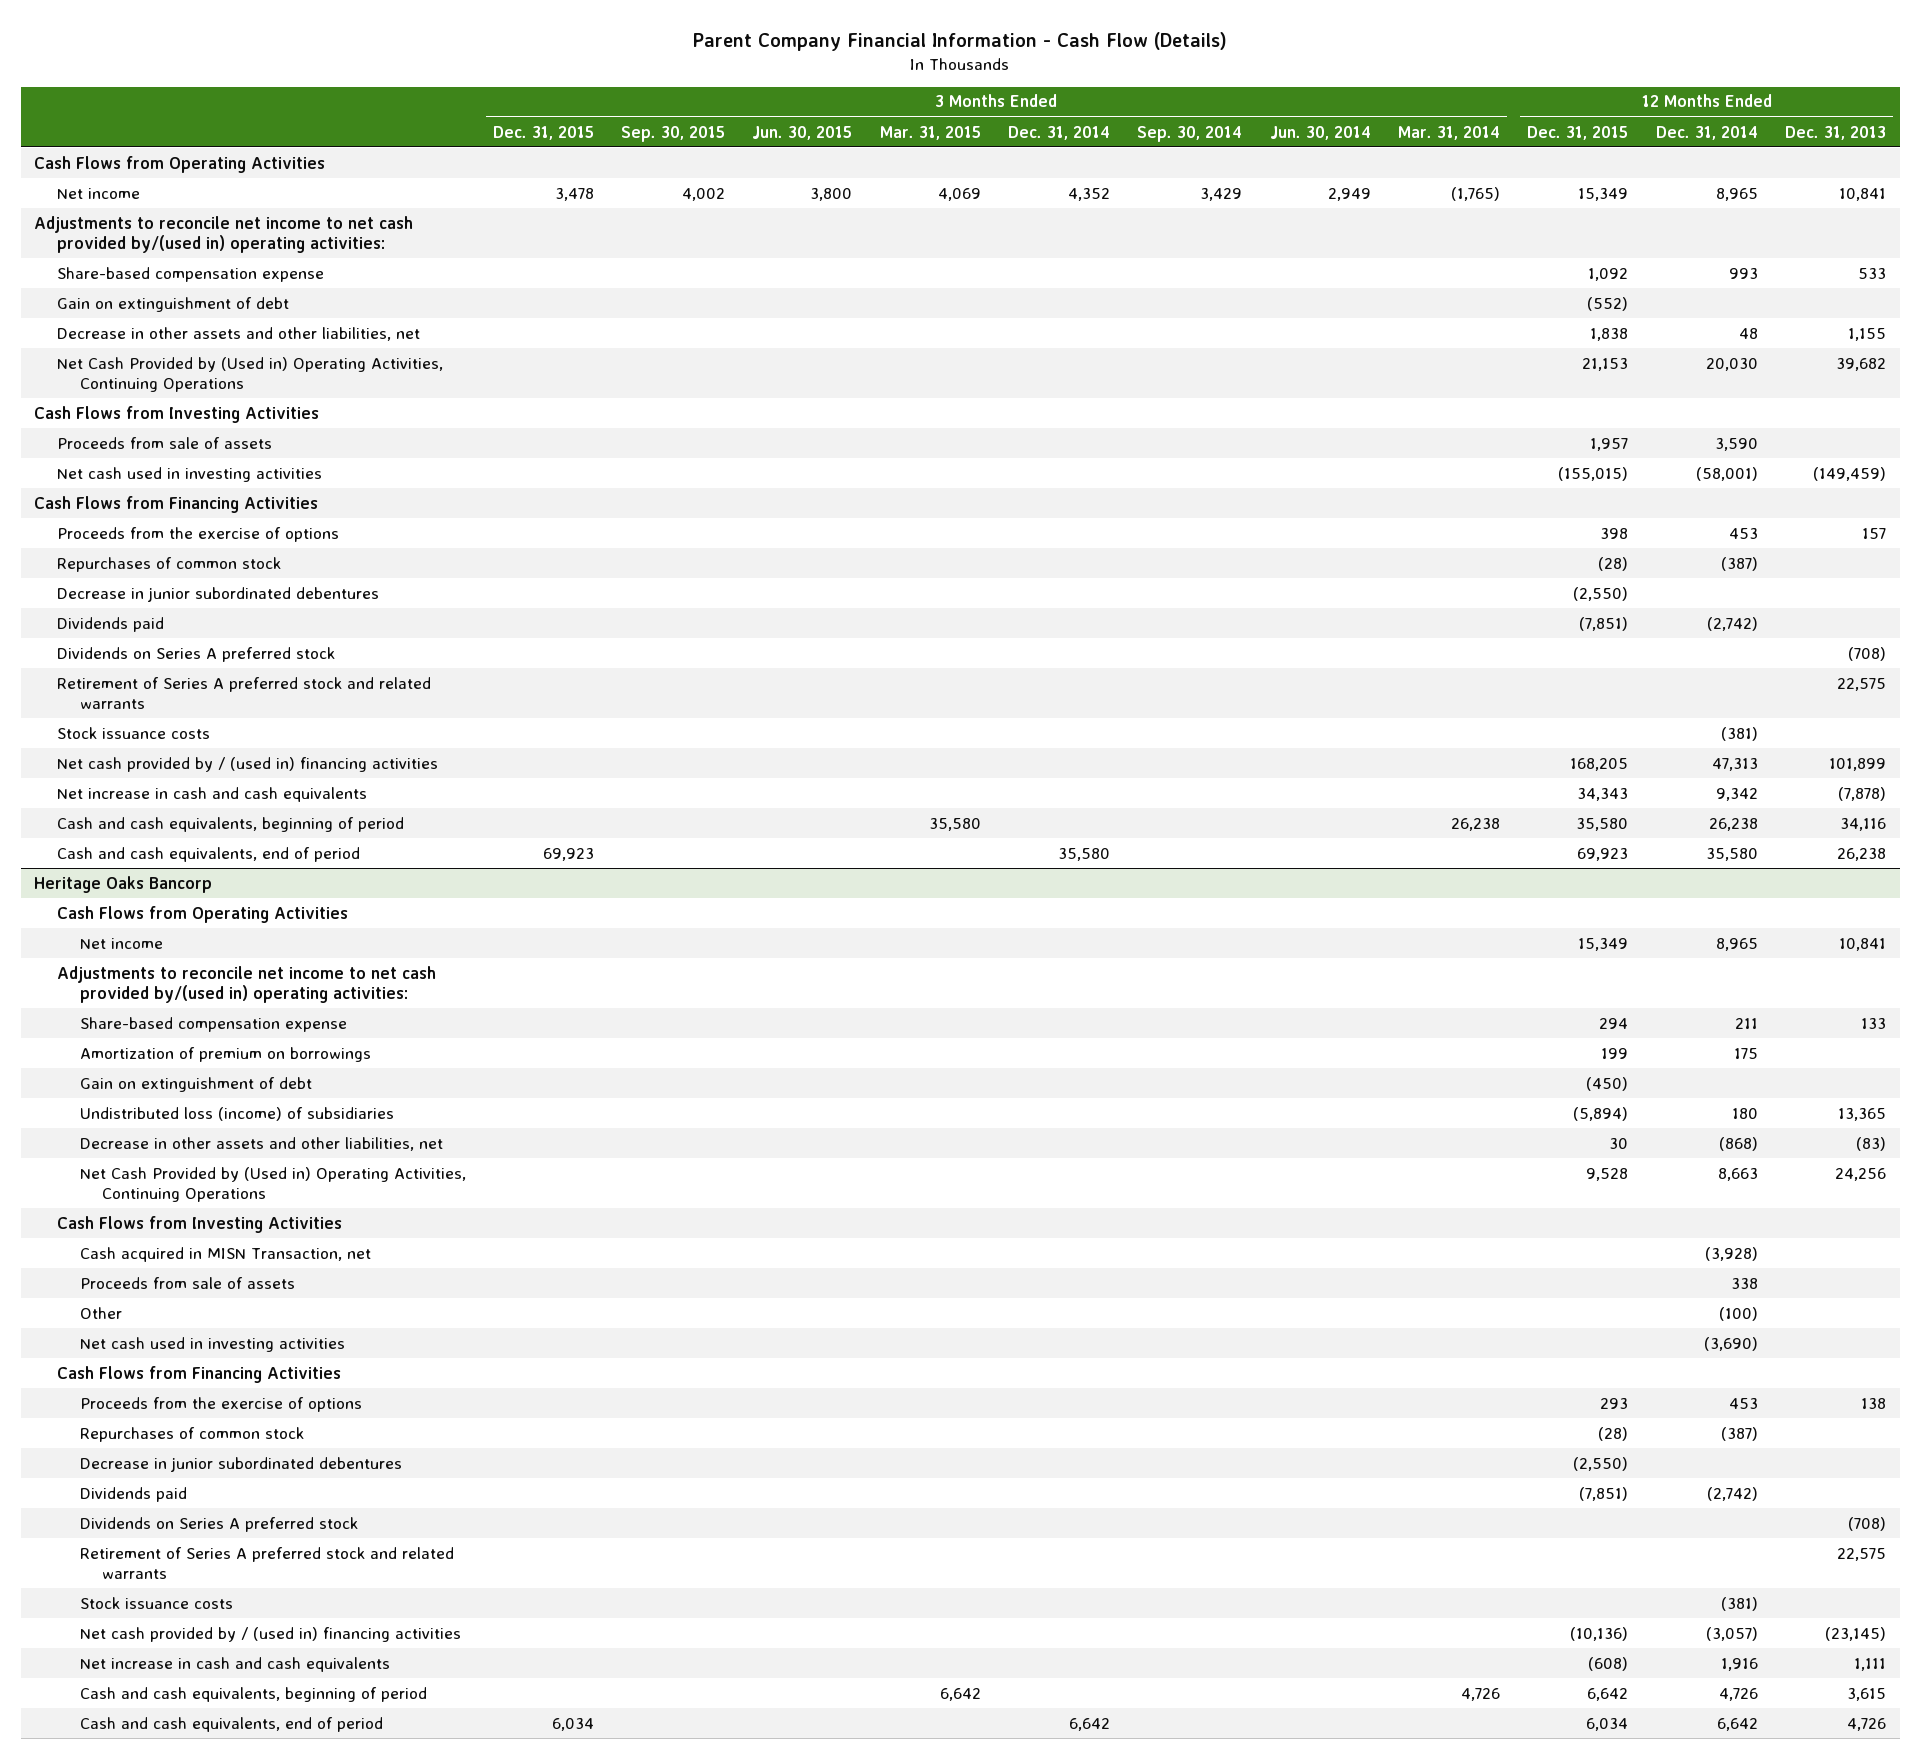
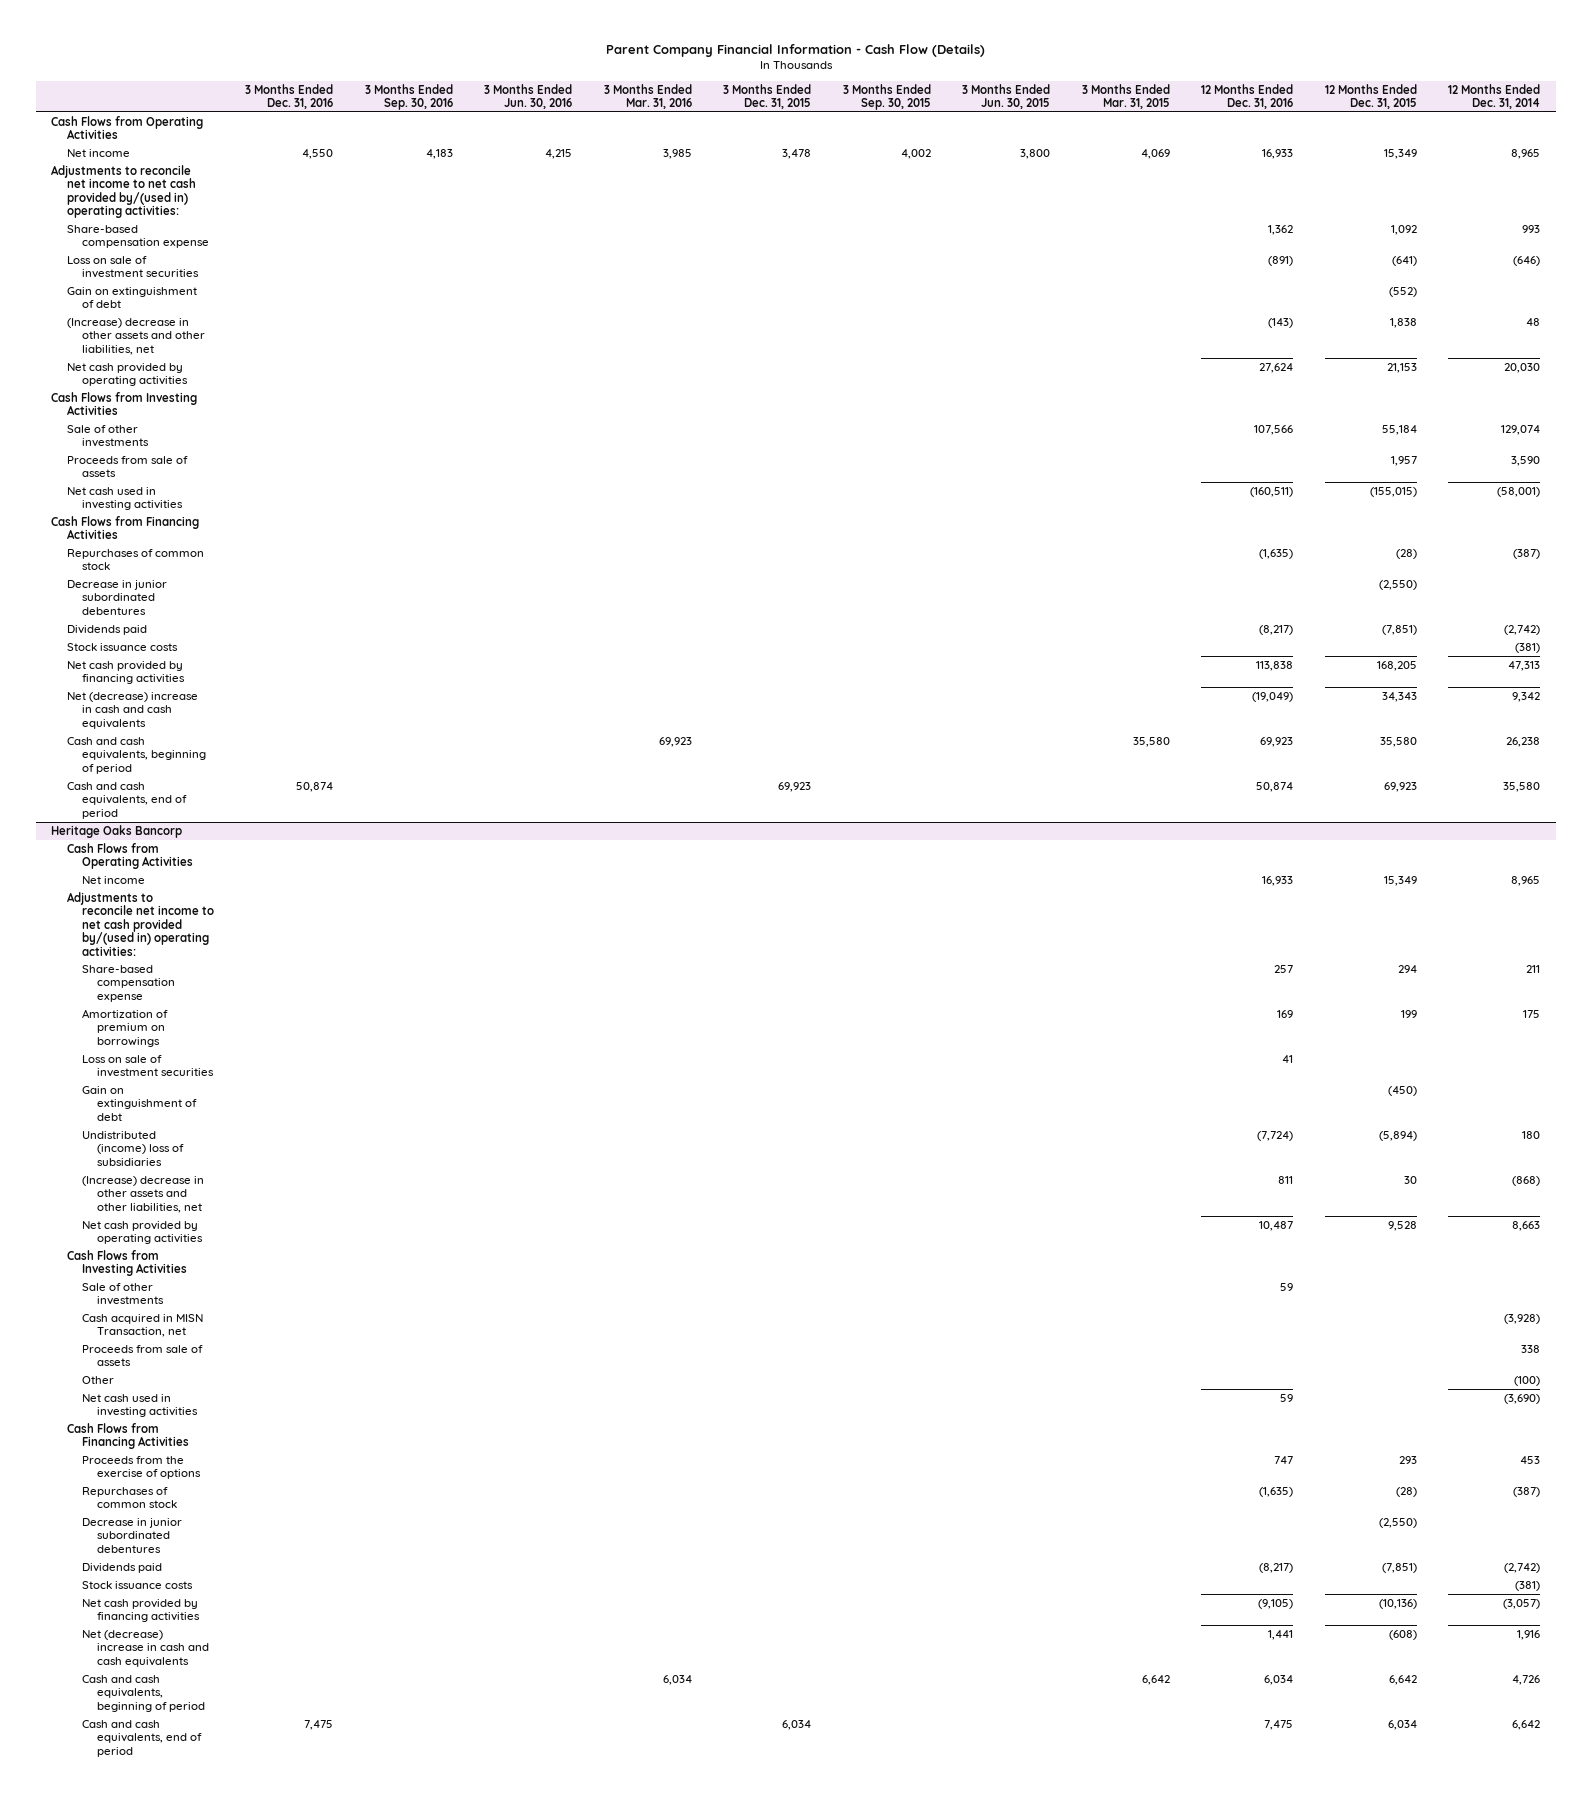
- | 3 Months Ended Dec. 31, 2015 | 3 Months Ended Sep. 30, 2015 | 3 Months Ended Jun. 30, 2015 | 3 Months Ended Mar. 31, 2015 | 3 Months Ended Dec. 31, 2014 | 3 Months Ended Sep. 30, 2014 | 3 Months Ended Jun. 30, 2014 | 3 Months Ended Mar. 31, 2014 | 12 Months Ended Dec. 31, 2015 | 12 Months Ended Dec. 31, 2014 | 12 Months Ended Dec. 31, 2013
+ | 3 Months Ended Dec. 31, 2016 | 3 Months Ended Sep. 30, 2016 | 3 Months Ended Jun. 30, 2016 | 3 Months Ended Mar. 31, 2016 | 3 Months Ended Dec. 31, 2015 | 3 Months Ended Sep. 30, 2015 | 3 Months Ended Jun. 30, 2015 | 3 Months Ended Mar. 31, 2015 | 12 Months Ended Dec. 31, 2016 | 12 Months Ended Dec. 31, 2015 | 12 Months Ended Dec. 31, 2014
+ Loss on sale of investment securities | | | | | | | | | (891) | (641) | (646)
- Decrease in other assets and other liabilities, net | | | | | | | | | 1,838 | 48 | 1,155
- Net Cash Provided by (Used in) Operating Activities, Continuing Operations | | | | | | | | | 21,153 | 20,030 | 39,682
+ (Increase) decrease in other assets and other liabilities, net | | | | | | | | | (143) | 1,838 | 48
+ Net cash provided by operating activities | | | | | | | | | 27,624 | 21,153 | 20,030
+ Sale of other investments | | | | | | | | | 107,566 | 55,184 | 129,074
- Proceeds from the exercise of options | | | | | | | | | 398 | 453 | 157
- Dividends on Series A preferred stock | | | | | | | | | | | (708)
- Retirement of Series A preferred stock and related warrants | | | | | | | | | | | 22,575
- Net cash provided by / (used in) financing activities | | | | | | | | | 168,205 | 47,313 | 101,899
- Net increase in cash and cash equivalents | | | | | | | | | 34,343 | 9,342 | (7,878)
+ Net cash provided by financing activities | | | | | | | | | 113,838 | 168,205 | 47,313
+ Net (decrease) increase in cash and cash equivalents | | | | | | | | | (19,049) | 34,343 | 9,342
@ Heritage Oaks Bancorp
+ Loss on sale of investment securities | | | | | | | | | 41 | |
- Undistributed loss (income) of subsidiaries | | | | | | | | | (5,894) | 180 | 13,365
- Decrease in other assets and other liabilities, net | | | | | | | | | 30 | (868) | (83)
- Net Cash Provided by (Used in) Operating Activities, Continuing Operations | | | | | | | | | 9,528 | 8,663 | 24,256
+ Undistributed (income) loss of subsidiaries | | | | | | | | | (7,724) | (5,894) | 180
+ (Increase) decrease in other assets and other liabilities, net | | | | | | | | | 811 | 30 | (868)
+ Net cash provided by operating activities | | | | | | | | | 10,487 | 9,528 | 8,663
+ Sale of other investments | | | | | | | | | 59 | |
- Dividends on Series A preferred stock | | | | | | | | | | | (708)
- Retirement of Series A preferred stock and related warrants | | | | | | | | | | | 22,575
- Net cash provided by / (used in) financing activities | | | | | | | | | (10,136) | (3,057) | (23,145)
- Net increase in cash and cash equivalents | | | | | | | | | (608) | 1,916 | 1,111
+ Net cash provided by financing activities | | | | | | | | | (9,105) | (10,136) | (3,057)
+ Net (decrease) increase in cash and cash equivalents | | | | | | | | | 1,441 | (608) | 1,916

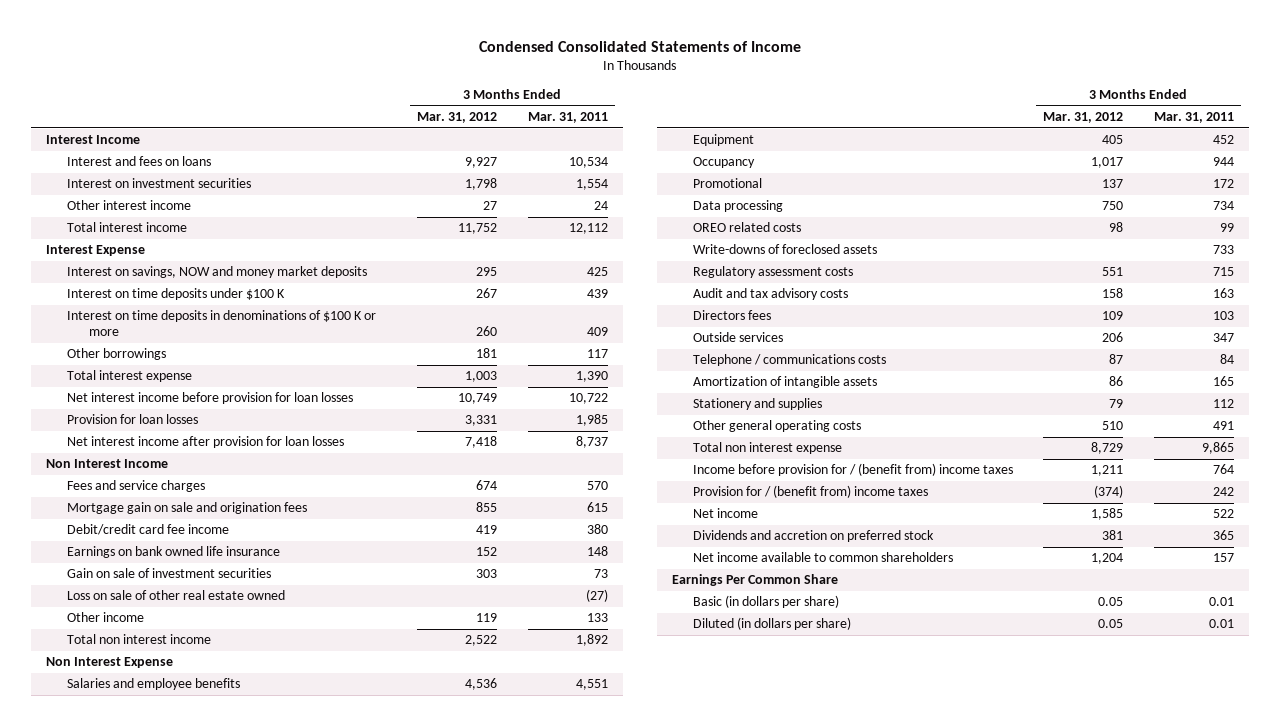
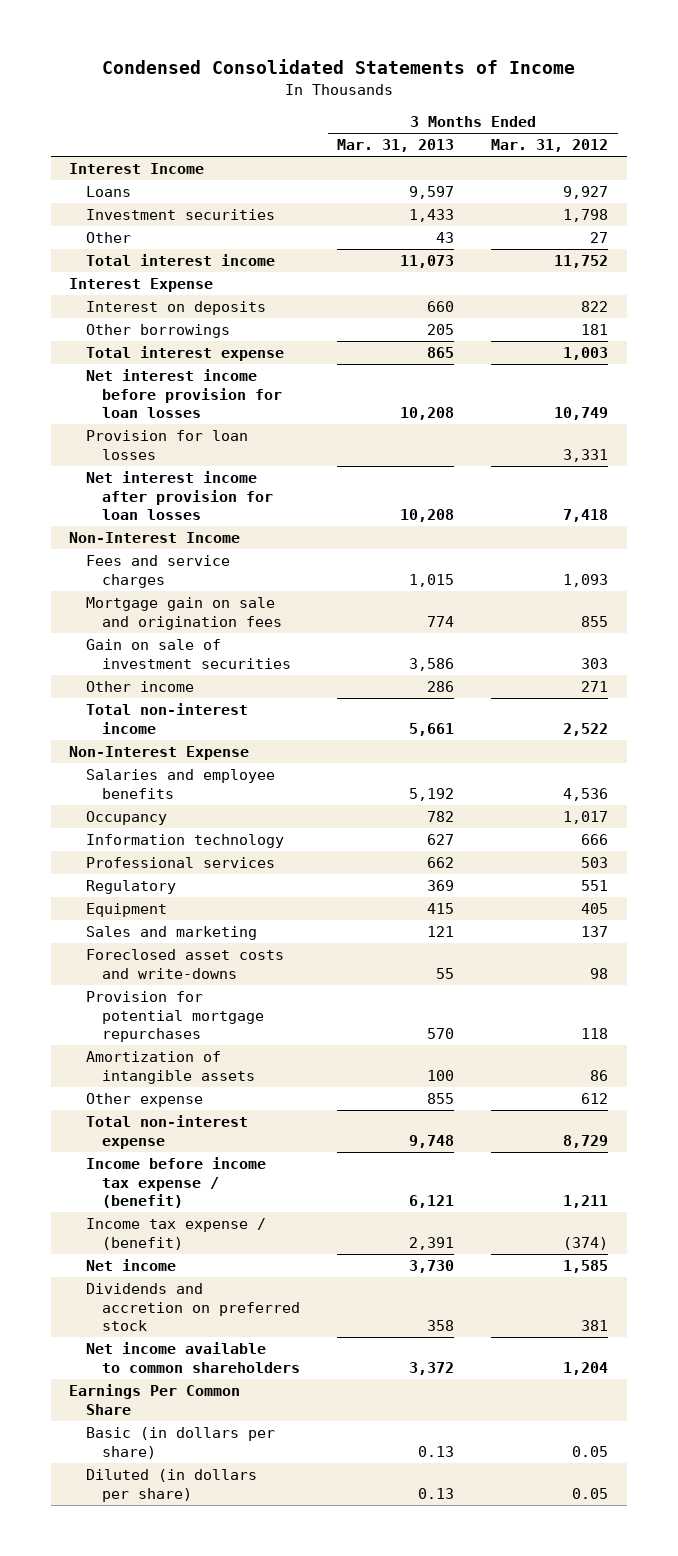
- | 3 Months Ended Mar. 31, 2012 | 3 Months Ended Mar. 31, 2011
+ | 3 Months Ended Mar. 31, 2013 | 3 Months Ended Mar. 31, 2012
- Interest and fees on loans | 9,927 | 10,534
- Interest on investment securities | 1,798 | 1,554
- Other interest income | 27 | 24
+ Loans | 9,597 | 9,927
+ Investment securities | 1,433 | 1,798
+ Other | 43 | 27
- Interest on savings, NOW and money market deposits | 295 | 425
- Interest on time deposits under $100 K | 267 | 439
- Interest on time deposits in denominations of $100 K or more | 260 | 409
+ Interest on deposits | 660 | 822
- Non Interest Income
- Fees and service charges | 674 | 570
+ Non-Interest Income
+ Fees and service charges | 1,015 | 1,093
- Debit/credit card fee income | 419 | 380
- Earnings on bank owned life insurance | 152 | 148
- Loss on sale of other real estate owned | | (27)
- Other income | 119 | 133
- Total non interest income | 2,522 | 1,892
- Non Interest Expense
+ Other income | 286 | 271
+ Total non-interest income | 5,661 | 2,522
+ Non-Interest Expense
- Promotional | 137 | 172
- Data processing | 750 | 734
- OREO related costs | 98 | 99
- Write-downs of foreclosed assets | | 733
- Regulatory assessment costs | 551 | 715
- Audit and tax advisory costs | 158 | 163
- Directors fees | 109 | 103
- Outside services | 206 | 347
- Telephone / communications costs | 87 | 84
+ Information technology | 627 | 666
+ Professional services | 662 | 503
+ Regulatory | 369 | 551
moved down: Equipment | 415 | 405
+ Sales and marketing | 121 | 137
+ Foreclosed asset costs and write-downs | 55 | 98
+ Provision for potential mortgage repurchases | 570 | 118
- Stationery and supplies | 79 | 112
- Other general operating costs | 510 | 491
- Total non interest expense | 8,729 | 9,865
- Income before provision for / (benefit from) income taxes | 1,211 | 764
- Provision for / (benefit from) income taxes | (374) | 242
+ Other expense | 855 | 612
+ Total non-interest expense | 9,748 | 8,729
+ Income before income tax expense / (benefit) | 6,121 | 1,211
+ Income tax expense / (benefit) | 2,391 | (374)

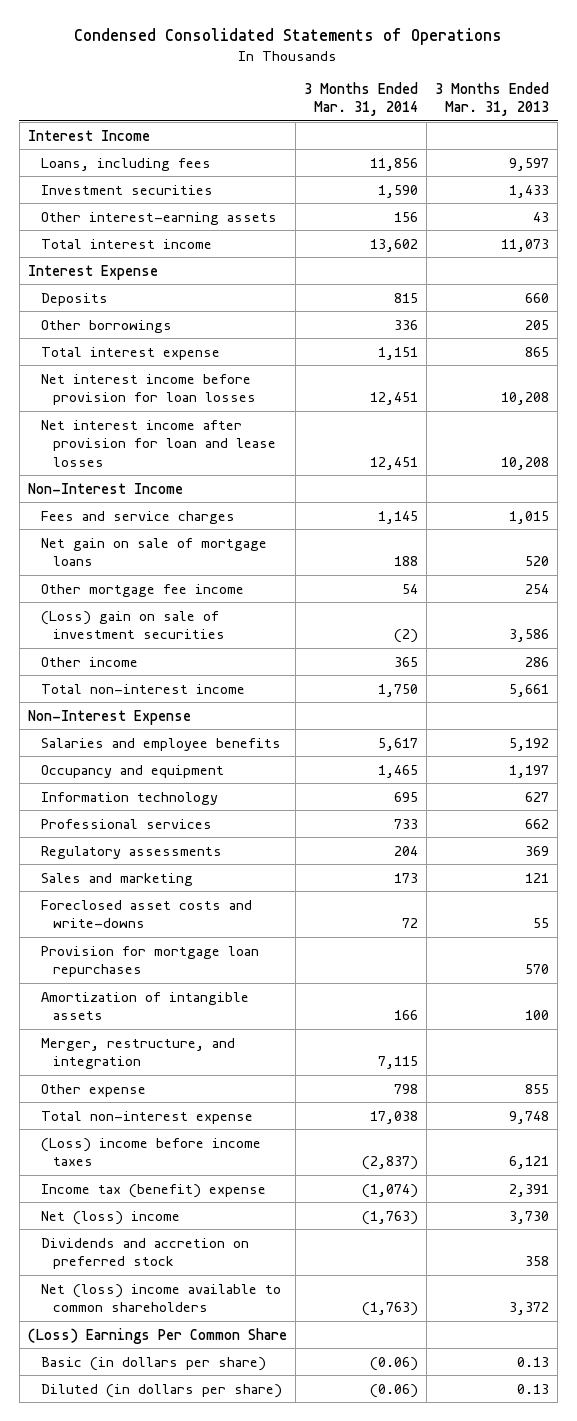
- Condensed Consolidated Statements of Income
+ Condensed Consolidated Statements of Operations
- | 3 Months Ended Mar. 31, 2013 | 3 Months Ended Mar. 31, 2012
+ | 3 Months Ended Mar. 31, 2014 | 3 Months Ended Mar. 31, 2013
- Loans | 9,597 | 9,927
+ Loans, including fees | 11,856 | 9,597
- Other | 43 | 27
+ Other interest-earning assets | 156 | 43
- Interest on deposits | 660 | 822
+ Deposits | 815 | 660
- Provision for loan losses | | 3,331
- Net interest income after provision for loan losses | 10,208 | 7,418
+ Net interest income after provision for loan and lease losses | 12,451 | 10,208
- Mortgage gain on sale and origination fees | 774 | 855
- Gain on sale of investment securities | 3,586 | 303
+ Net gain on sale of mortgage loans | 188 | 520
+ Other mortgage fee income | 54 | 254
+ (Loss) gain on sale of investment securities | (2) | 3,586
- Occupancy | 782 | 1,017
+ Occupancy and equipment | 1,465 | 1,197
- Regulatory | 369 | 551
- Equipment | 415 | 405
+ Regulatory assessments | 204 | 369
- Provision for potential mortgage repurchases | 570 | 118
+ Provision for mortgage loan repurchases | | 570
+ Merger, restructure, and integration | 7,115 |
- Income before income tax expense / (benefit) | 6,121 | 1,211
- Income tax expense / (benefit) | 2,391 | (374)
- Net income | 3,730 | 1,585
+ (Loss) income before income taxes | (2,837) | 6,121
+ Income tax (benefit) expense | (1,074) | 2,391
+ Net (loss) income | (1,763) | 3,730
- Net income available to common shareholders | 3,372 | 1,204
- Earnings Per Common Share
+ Net (loss) income available to common shareholders | (1,763) | 3,372
+ (Loss) Earnings Per Common Share

